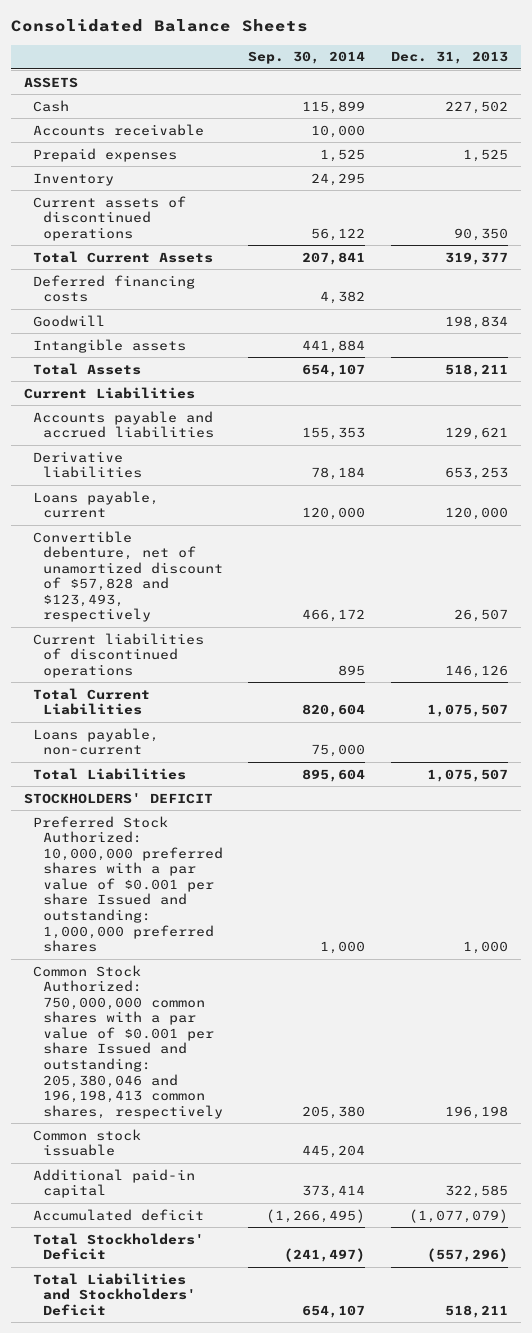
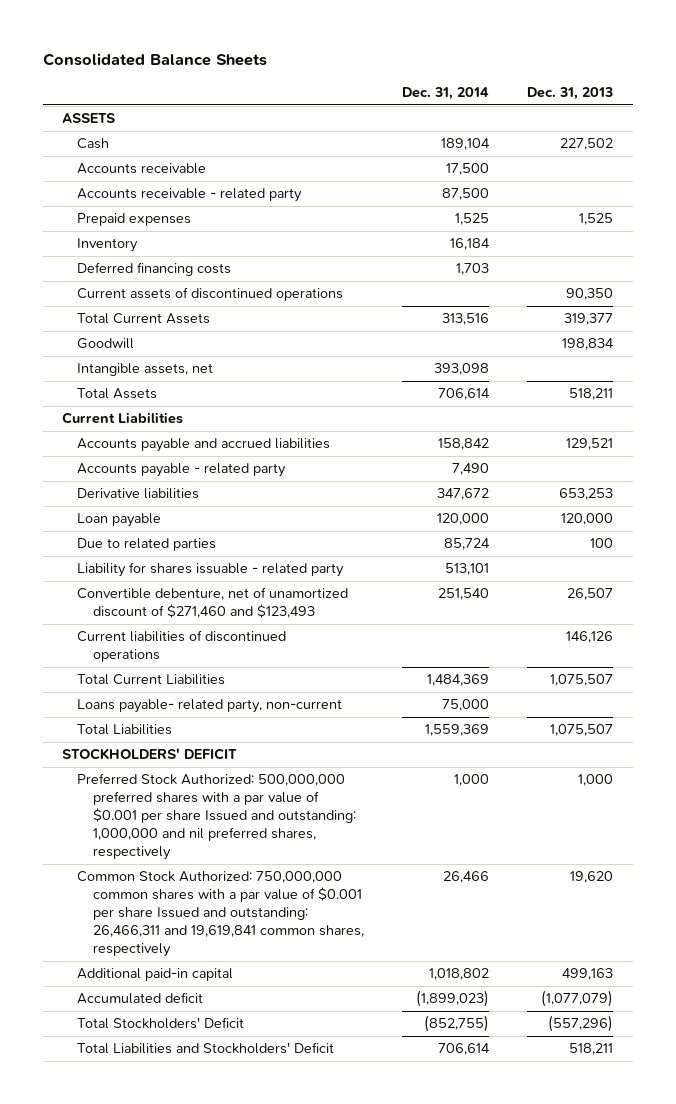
- | Sep. 30, 2014 | Dec. 31, 2013
+ | Dec. 31, 2014 | Dec. 31, 2013
+ Accounts receivable - related party | 87,500 |
moved up: Deferred financing costs | 1,703 |
- Intangible assets | 441,884 |
+ Intangible assets, net | 393,098 |
- Accounts payable and accrued liabilities | 155,353 | 129,621
+ Accounts payable and accrued liabilities | 158,842 | 129,521
+ Accounts payable - related party | 7,490 |
- Loans payable, current | 120,000 | 120,000
- Convertible debenture, net of unamortized discount of $57,828 and $123,493, respectively | 466,172 | 26,507
+ Loan payable | 120,000 | 120,000
+ Due to related parties | 85,724 | 100
+ Liability for shares issuable - related party | 513,101 |
+ Convertible debenture, net of unamortized discount of $271,460 and $123,493 | 251,540 | 26,507
- Loans payable, non-current | 75,000 |
+ Loans payable- related party, non-current | 75,000 |
- Preferred Stock Authorized: 10,000,000 preferred shares with a par value of $0.001 per share Issued and outstanding: 1,000,000 preferred shares | 1,000 | 1,000
- Common Stock Authorized: 750,000,000 common shares with a par value of $0.001 per share Issued and outstanding: 205,380,046 and 196,198,413 common shares, respectively | 205,380 | 196,198
- Common stock issuable | 445,204 |
- Additional paid-in capital | 373,414 | 322,585
+ Preferred Stock Authorized: 500,000,000 preferred shares with a par value of $0.001 per share Issued and outstanding: 1,000,000 and nil preferred shares, respectively | 1,000 | 1,000
+ Common Stock Authorized: 750,000,000 common shares with a par value of $0.001 per share Issued and outstanding: 26,466,311 and 19,619,841 common shares, respectively | 26,466 | 19,620
+ Additional paid-in capital | 1,018,802 | 499,163

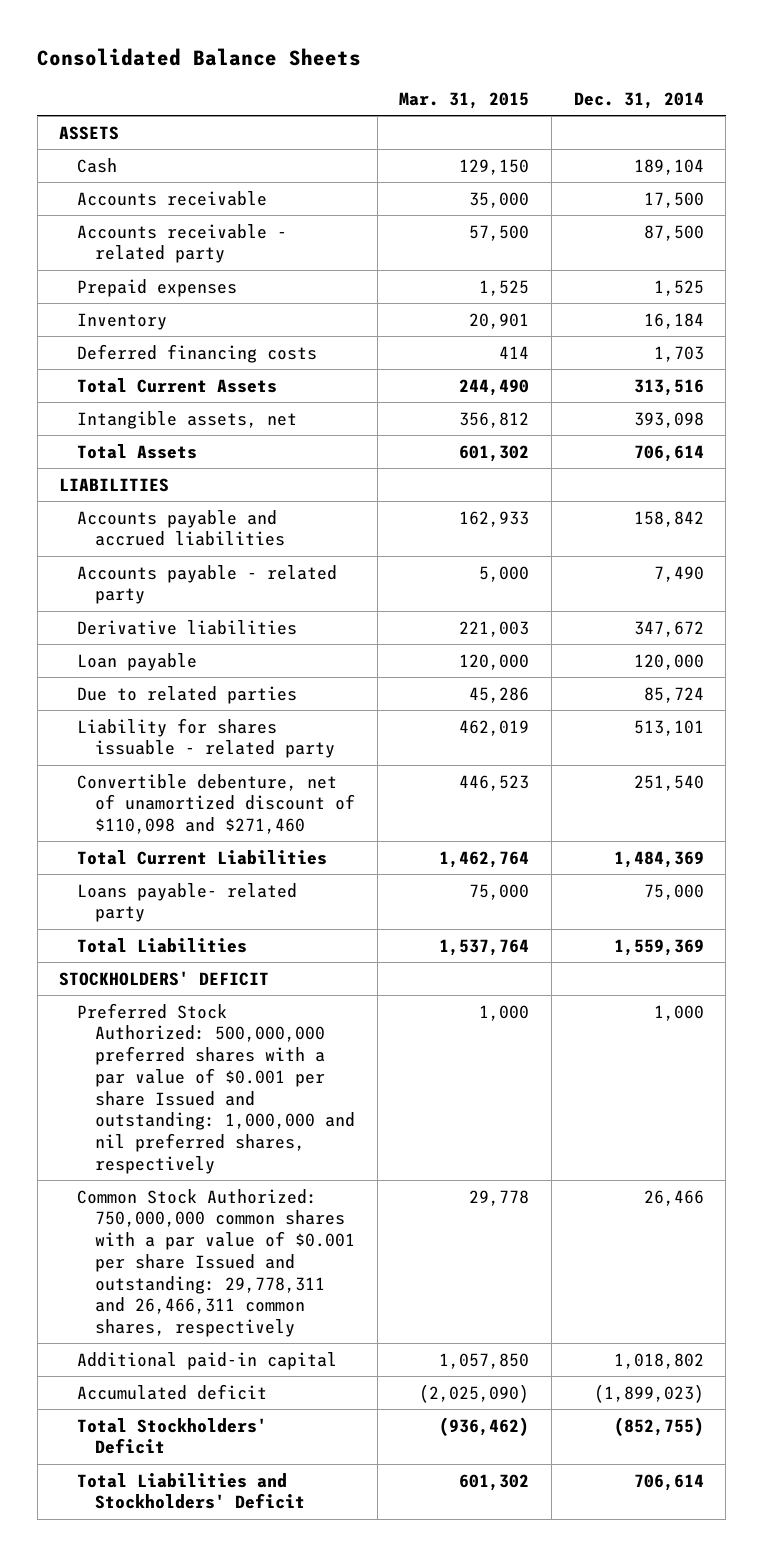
- | Dec. 31, 2014 | Dec. 31, 2013
+ | Mar. 31, 2015 | Dec. 31, 2014
- Current assets of discontinued operations | | 90,350
- Goodwill | | 198,834
- Current Liabilities
+ LIABILITIES
- Convertible debenture, net of unamortized discount of $271,460 and $123,493 | 251,540 | 26,507
- Current liabilities of discontinued operations | | 146,126
+ Convertible debenture, net of unamortized discount of $110,098 and $271,460 | 446,523 | 251,540
- Loans payable- related party, non-current | 75,000 |
+ Loans payable- related party | 75,000 | 75,000
- Common Stock Authorized: 750,000,000 common shares with a par value of $0.001 per share Issued and outstanding: 26,466,311 and 19,619,841 common shares, respectively | 26,466 | 19,620
+ Common Stock Authorized: 750,000,000 common shares with a par value of $0.001 per share Issued and outstanding: 29,778,311 and 26,466,311 common shares, respectively | 29,778 | 26,466

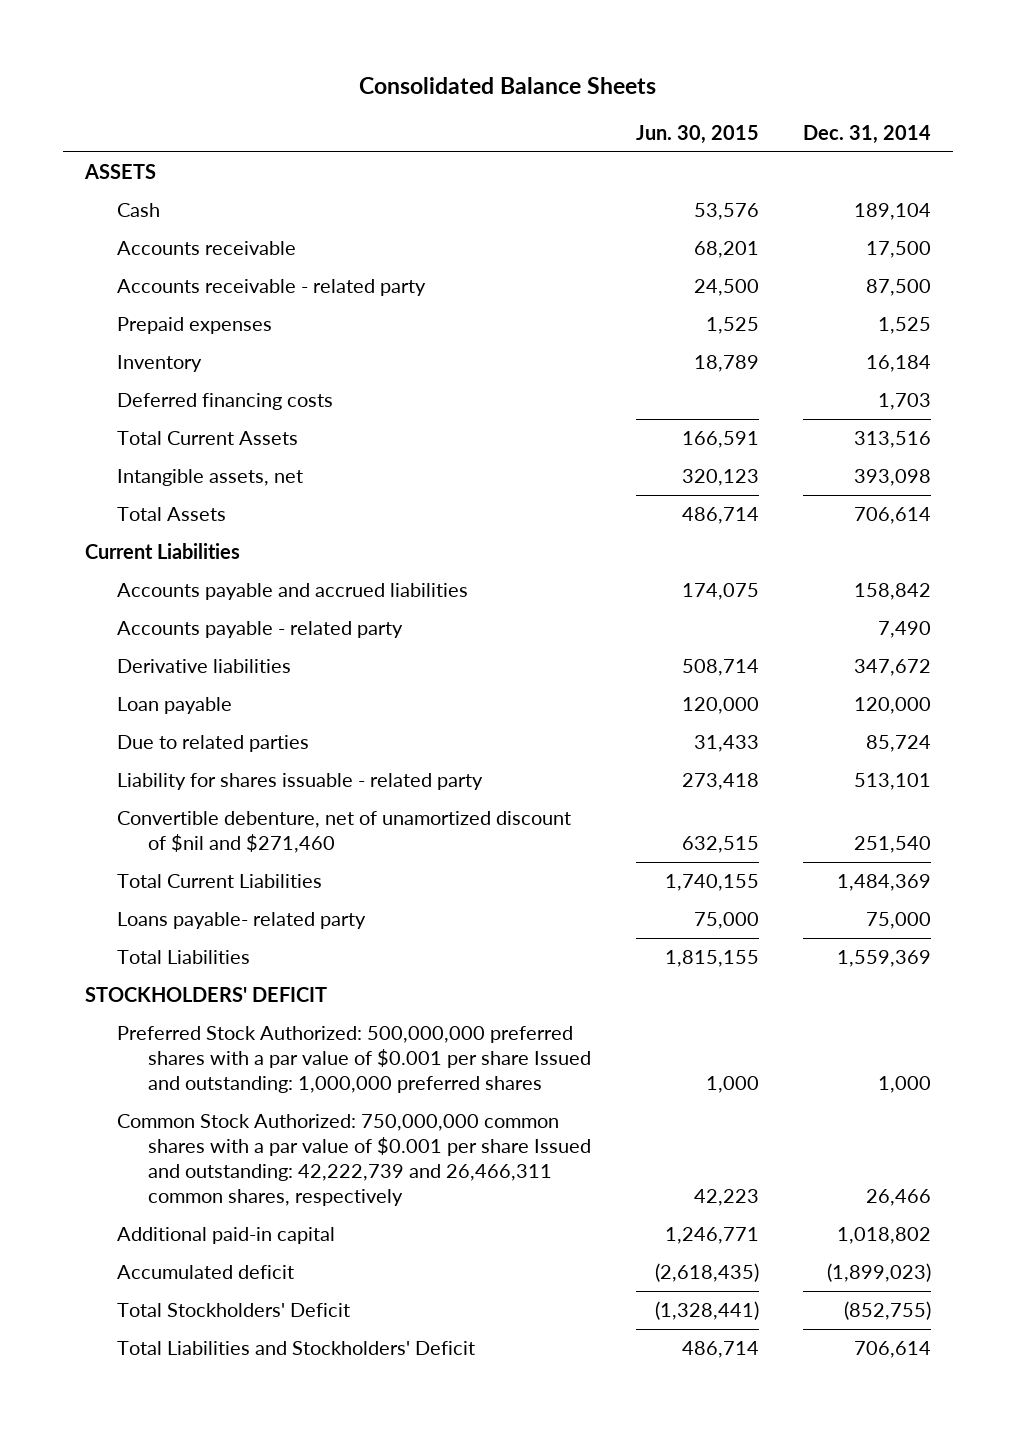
- | Mar. 31, 2015 | Dec. 31, 2014
+ | Jun. 30, 2015 | Dec. 31, 2014
- LIABILITIES
+ Current Liabilities
- Convertible debenture, net of unamortized discount of $110,098 and $271,460 | 446,523 | 251,540
+ Convertible debenture, net of unamortized discount of $nil and $271,460 | 632,515 | 251,540
- Preferred Stock Authorized: 500,000,000 preferred shares with a par value of $0.001 per share Issued and outstanding: 1,000,000 and nil preferred shares, respectively | 1,000 | 1,000
- Common Stock Authorized: 750,000,000 common shares with a par value of $0.001 per share Issued and outstanding: 29,778,311 and 26,466,311 common shares, respectively | 29,778 | 26,466
+ Preferred Stock Authorized: 500,000,000 preferred shares with a par value of $0.001 per share Issued and outstanding: 1,000,000 preferred shares | 1,000 | 1,000
+ Common Stock Authorized: 750,000,000 common shares with a par value of $0.001 per share Issued and outstanding: 42,222,739 and 26,466,311 common shares, respectively | 42,223 | 26,466

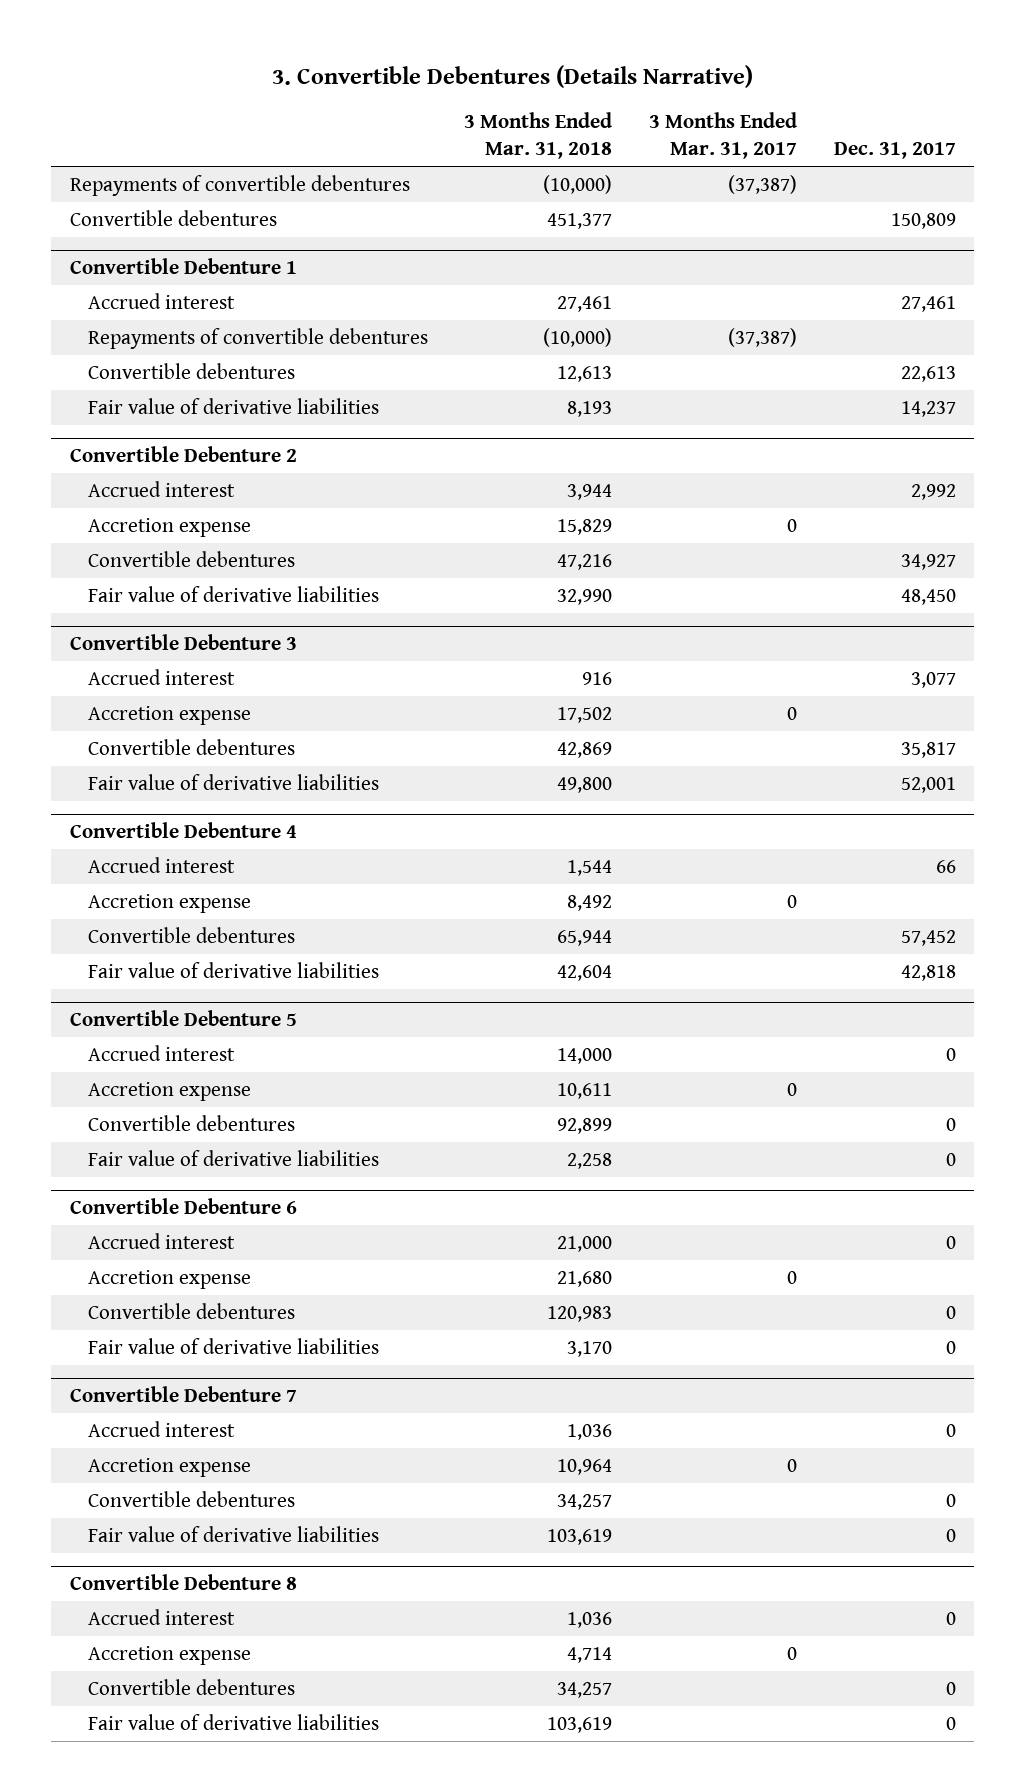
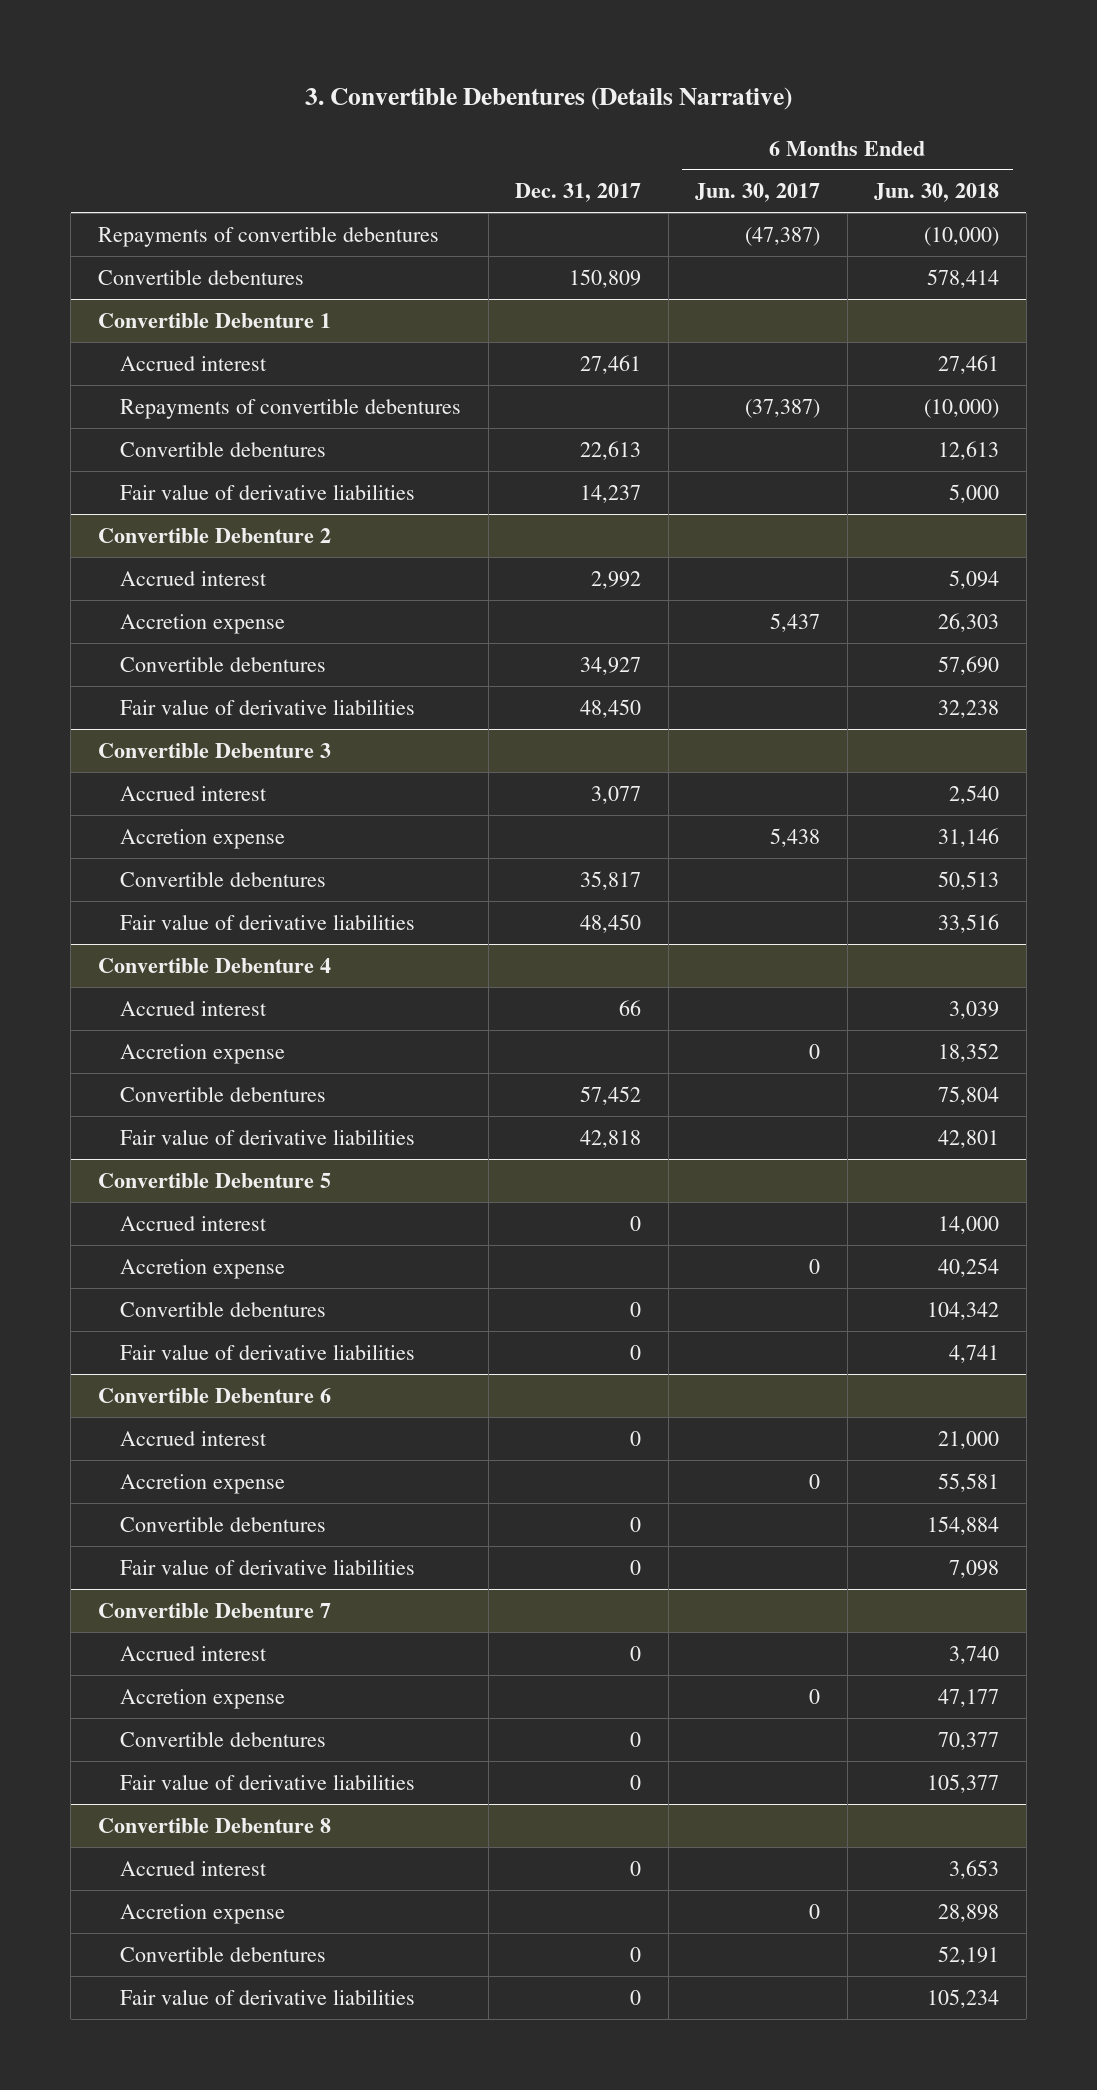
- | 3 Months Ended Mar. 31, 2018 | 3 Months Ended Mar. 31, 2017 | Dec. 31, 2017
+ | Dec. 31, 2017 | 6 Months Ended Jun. 30, 2017 | 6 Months Ended Jun. 30, 2018
@ Convertible Debenture 3
- Fair value of derivative liabilities | 49,800 | | 52,001
+ Fair value of derivative liabilities | 48,450 | | 33,516

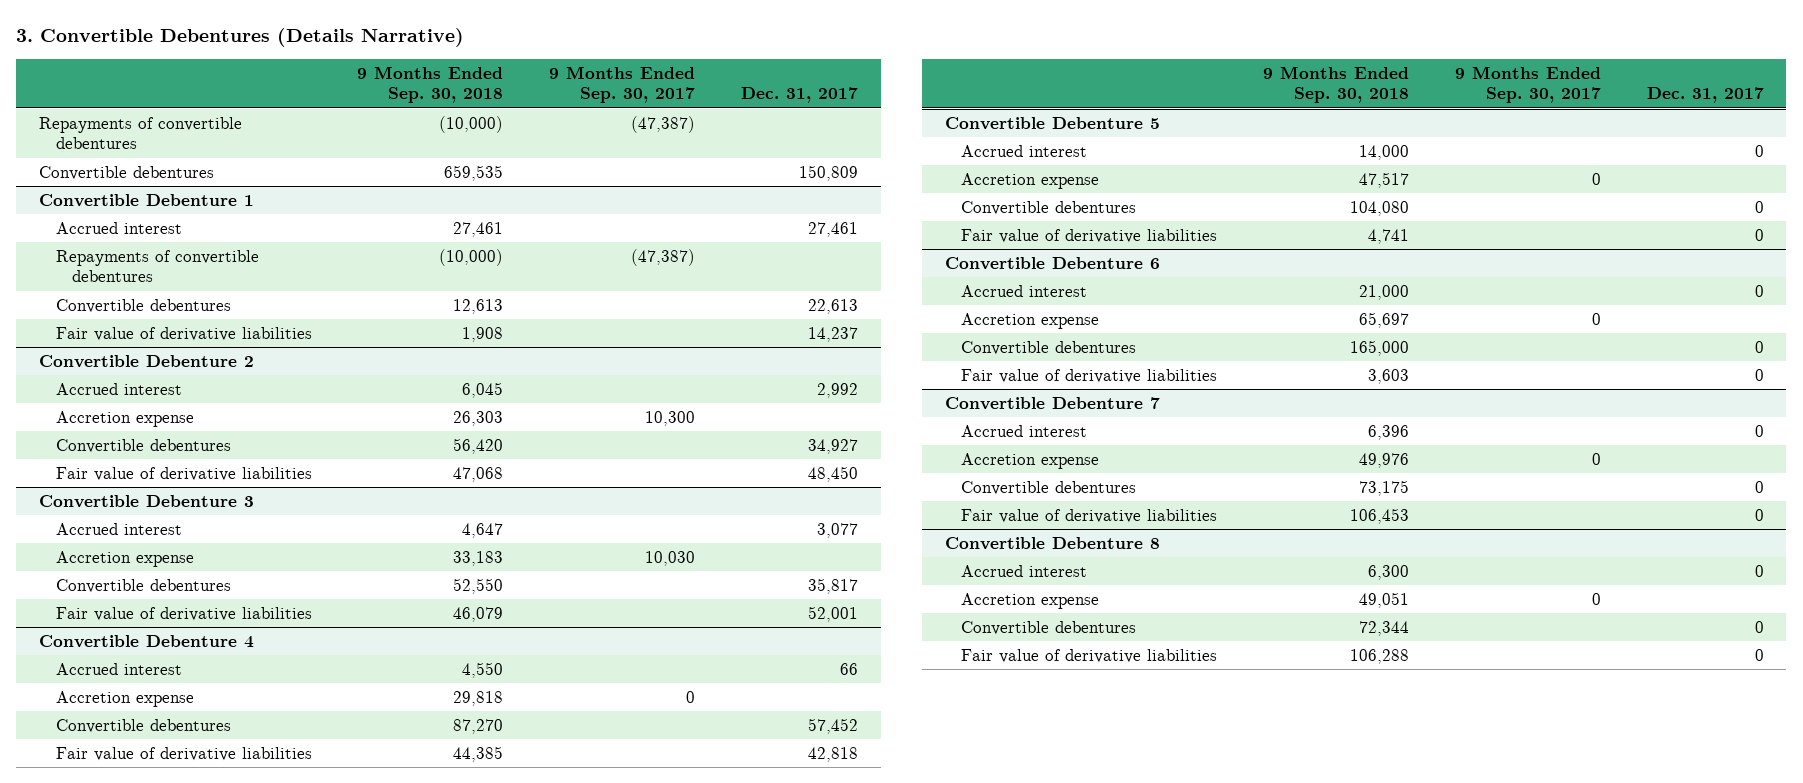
- | Dec. 31, 2017 | 6 Months Ended Jun. 30, 2017 | 6 Months Ended Jun. 30, 2018
+ | 9 Months Ended Sep. 30, 2018 | 9 Months Ended Sep. 30, 2017 | Dec. 31, 2017
@ Convertible Debenture 3
- Fair value of derivative liabilities | 48,450 | | 33,516
+ Fair value of derivative liabilities | 46,079 | | 52,001

